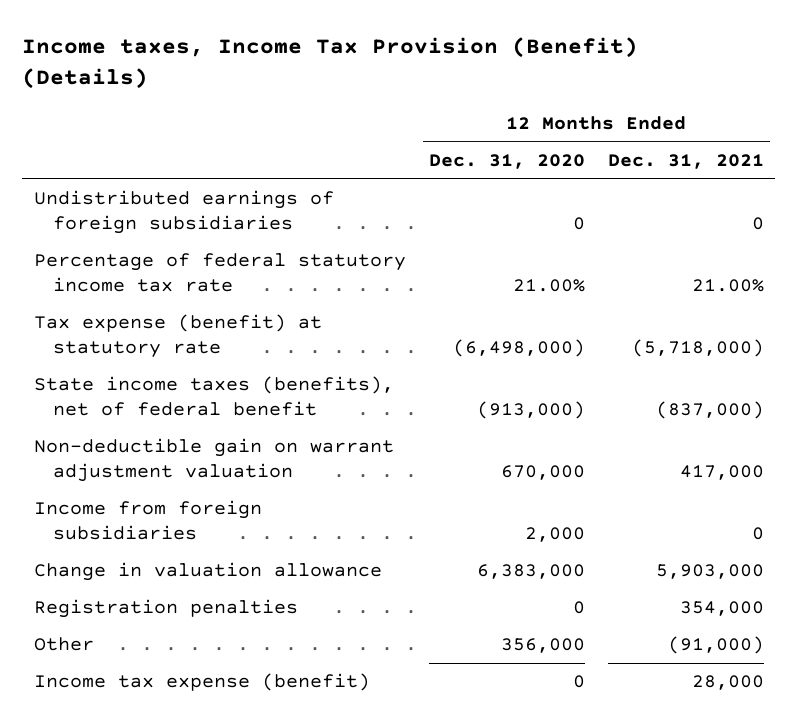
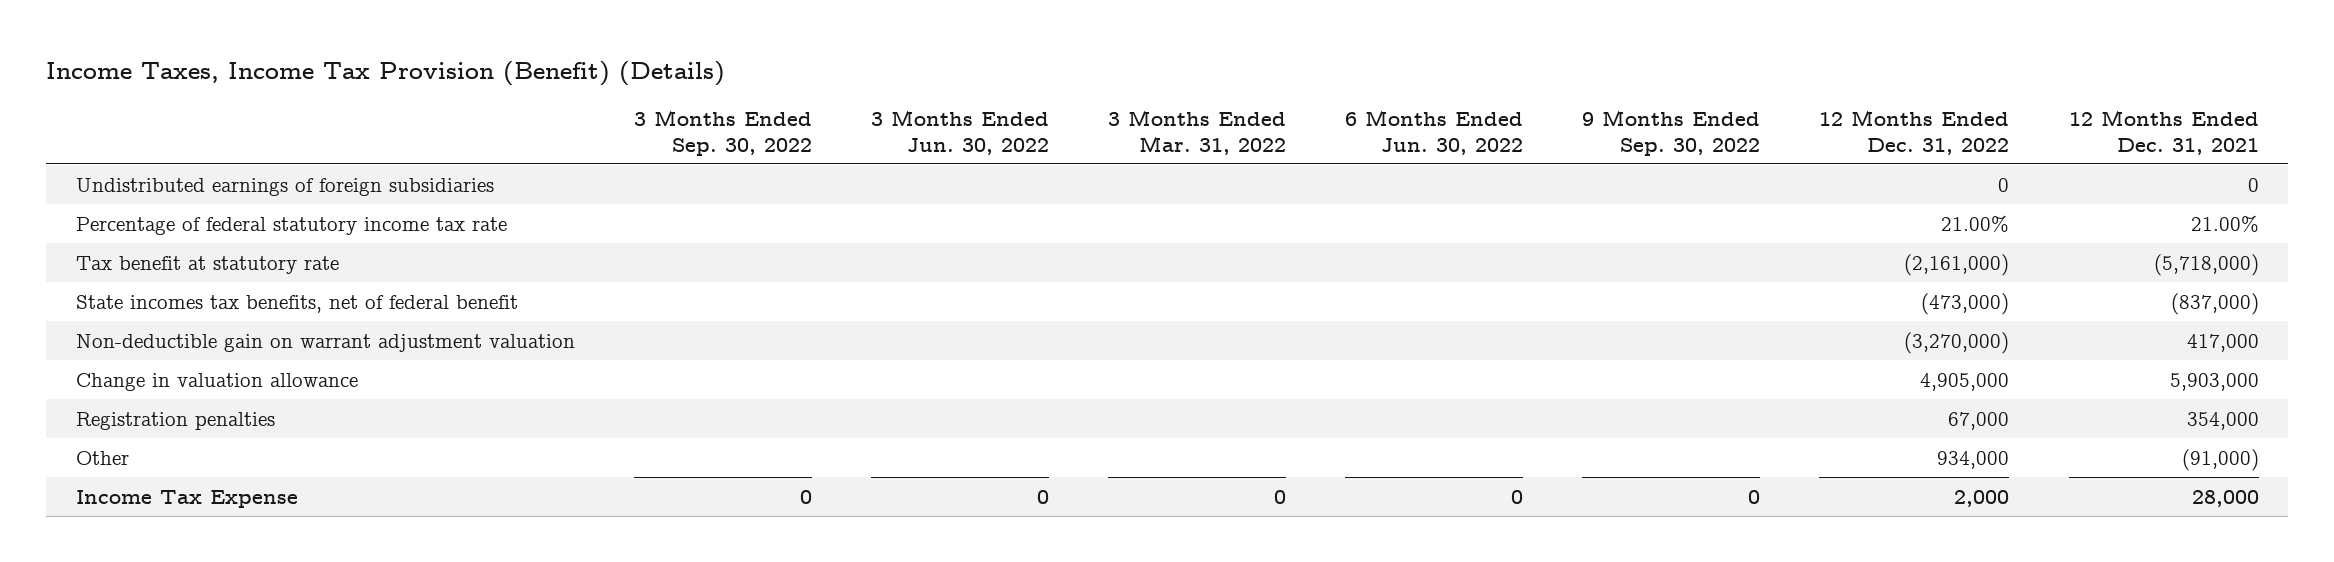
- Income taxes, Income Tax Provision (Benefit) (Details)
+ Income Taxes, Income Tax Provision (Benefit) (Details)
- | 12 Months Ended Dec. 31, 2020 | 12 Months Ended Dec. 31, 2021
+ | 3 Months Ended Sep. 30, 2022 | 3 Months Ended Jun. 30, 2022 | 3 Months Ended Mar. 31, 2022 | 6 Months Ended Jun. 30, 2022 | 9 Months Ended Sep. 30, 2022 | 12 Months Ended Dec. 31, 2022 | 12 Months Ended Dec. 31, 2021
- Tax expense (benefit) at statutory rate | (6,498,000) | (5,718,000)
- State income taxes (benefits), net of federal benefit | (913,000) | (837,000)
+ Tax benefit at statutory rate | | | | | | (2,161,000) | (5,718,000)
+ State incomes tax benefits, net of federal benefit | | | | | | (473,000) | (837,000)
- Income from foreign subsidiaries | 2,000 | 0
- Income tax expense (benefit) | 0 | 28,000
+ Income Tax Expense | 0 | 0 | 0 | 0 | 0 | 2,000 | 28,000

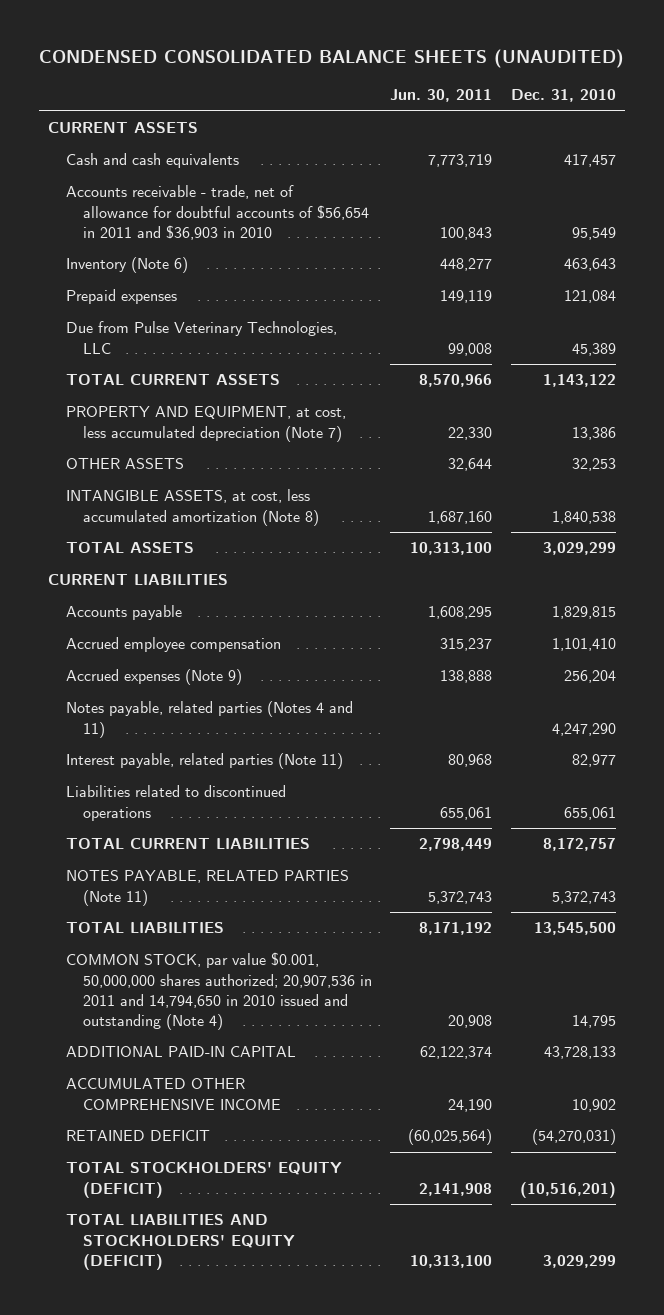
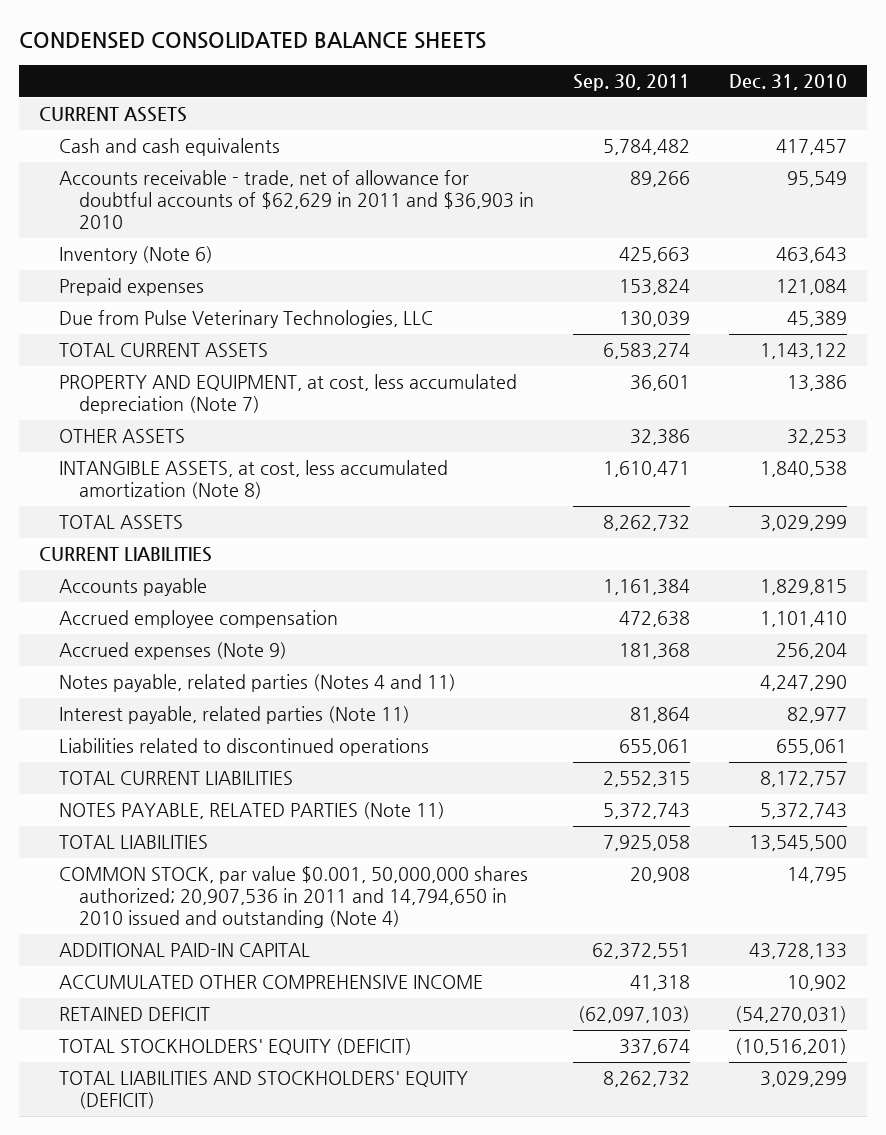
- CONDENSED CONSOLIDATED BALANCE SHEETS (UNAUDITED)
+ CONDENSED CONSOLIDATED BALANCE SHEETS
- | Jun. 30, 2011 | Dec. 31, 2010
+ | Sep. 30, 2011 | Dec. 31, 2010
- Accounts receivable - trade, net of allowance for doubtful accounts of $56,654 in 2011 and $36,903 in 2010 | 100,843 | 95,549
+ Accounts receivable - trade, net of allowance for doubtful accounts of $62,629 in 2011 and $36,903 in 2010 | 89,266 | 95,549

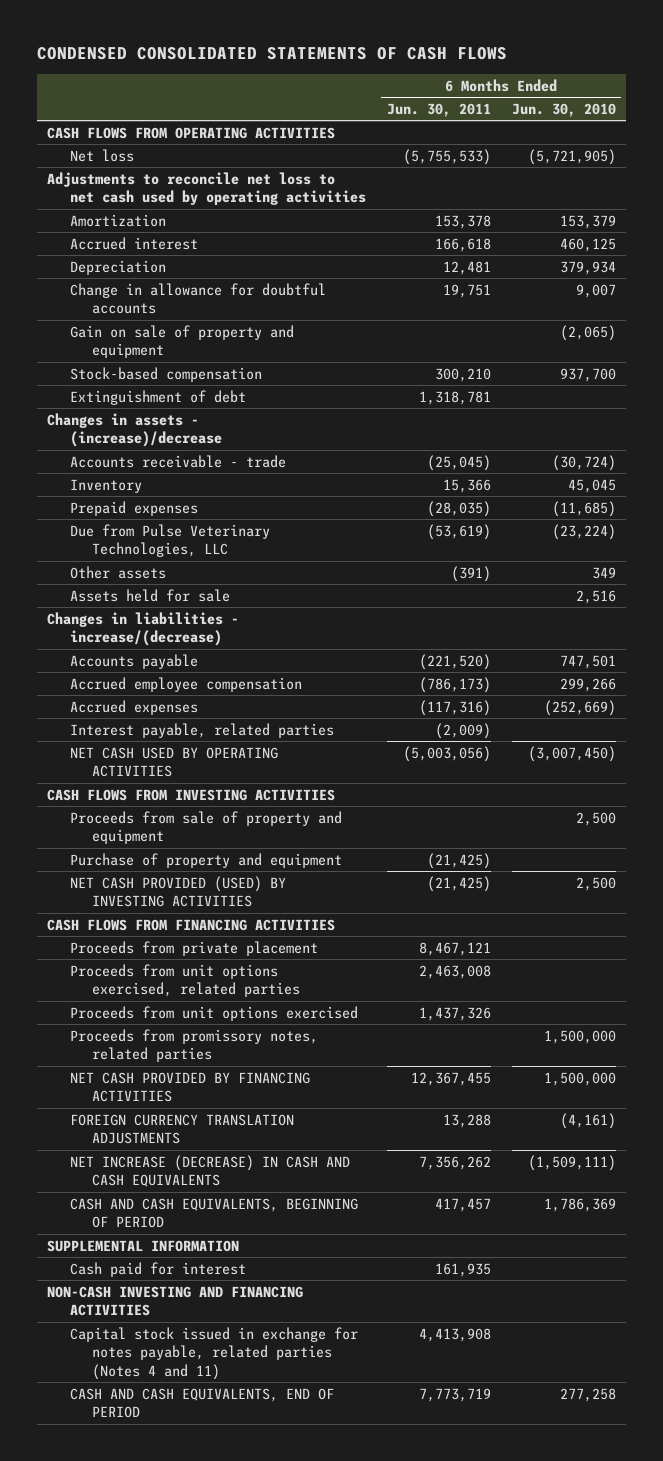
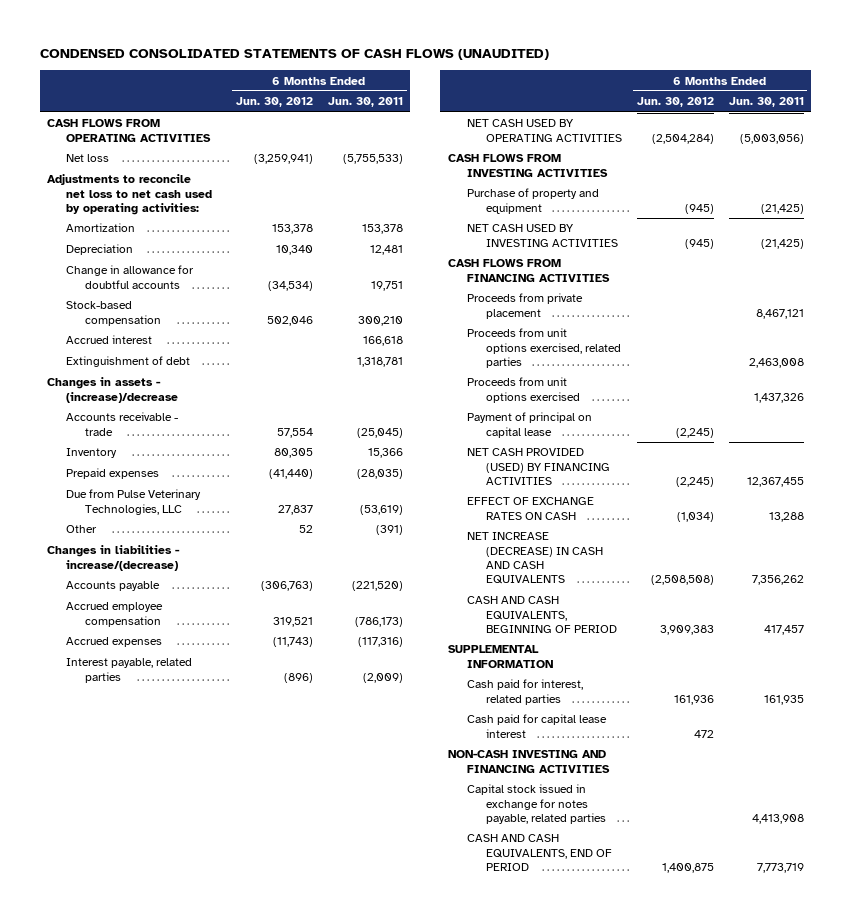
- CONDENSED CONSOLIDATED STATEMENTS OF CASH FLOWS
+ CONDENSED CONSOLIDATED STATEMENTS OF CASH FLOWS (UNAUDITED)
- | 6 Months Ended Jun. 30, 2011 | 6 Months Ended Jun. 30, 2010
+ | 6 Months Ended Jun. 30, 2012 | 6 Months Ended Jun. 30, 2011
- Adjustments to reconcile net loss to net cash used by operating activities
+ Adjustments to reconcile net loss to net cash used by operating activities:
- Gain on sale of property and equipment | | (2,065)
moved down: Accrued interest | | 166,618
- Other assets | (391) | 349
- Assets held for sale | | 2,516
+ Other | 52 | (391)
- Proceeds from sale of property and equipment | | 2,500
- NET CASH PROVIDED (USED) BY INVESTING ACTIVITIES | (21,425) | 2,500
+ NET CASH USED BY INVESTING ACTIVITIES | (945) | (21,425)
- Proceeds from promissory notes, related parties | | 1,500,000
- NET CASH PROVIDED BY FINANCING ACTIVITIES | 12,367,455 | 1,500,000
- FOREIGN CURRENCY TRANSLATION ADJUSTMENTS | 13,288 | (4,161)
+ Payment of principal on capital lease | (2,245) |
+ NET CASH PROVIDED (USED) BY FINANCING ACTIVITIES | (2,245) | 12,367,455
+ EFFECT OF EXCHANGE RATES ON CASH | (1,034) | 13,288
- Cash paid for interest | 161,935 |
+ Cash paid for interest, related parties | 161,936 | 161,935
+ Cash paid for capital lease interest | 472 |
- Capital stock issued in exchange for notes payable, related parties (Notes 4 and 11) | 4,413,908 |
+ Capital stock issued in exchange for notes payable, related parties | | 4,413,908

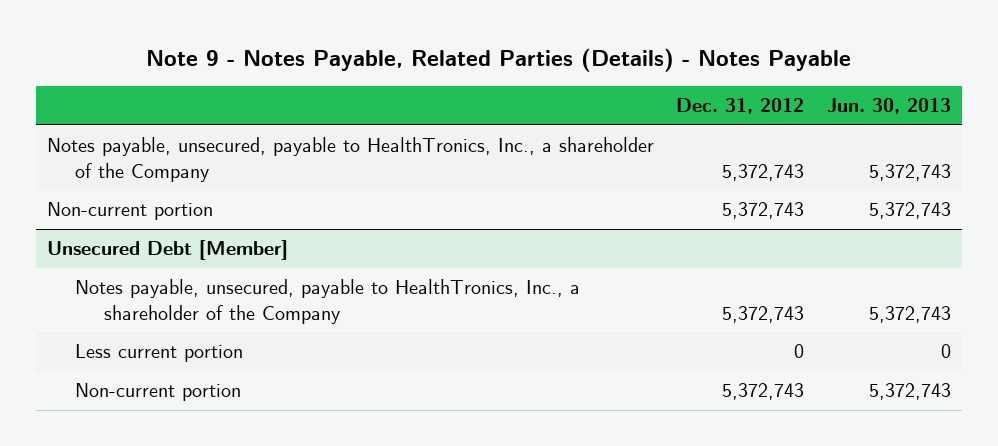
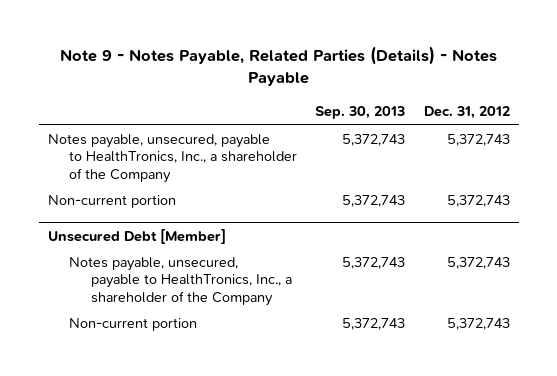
- | Dec. 31, 2012 | Jun. 30, 2013
+ | Sep. 30, 2013 | Dec. 31, 2012
@ Unsecured Debt [Member]
- Less current portion | 0 | 0

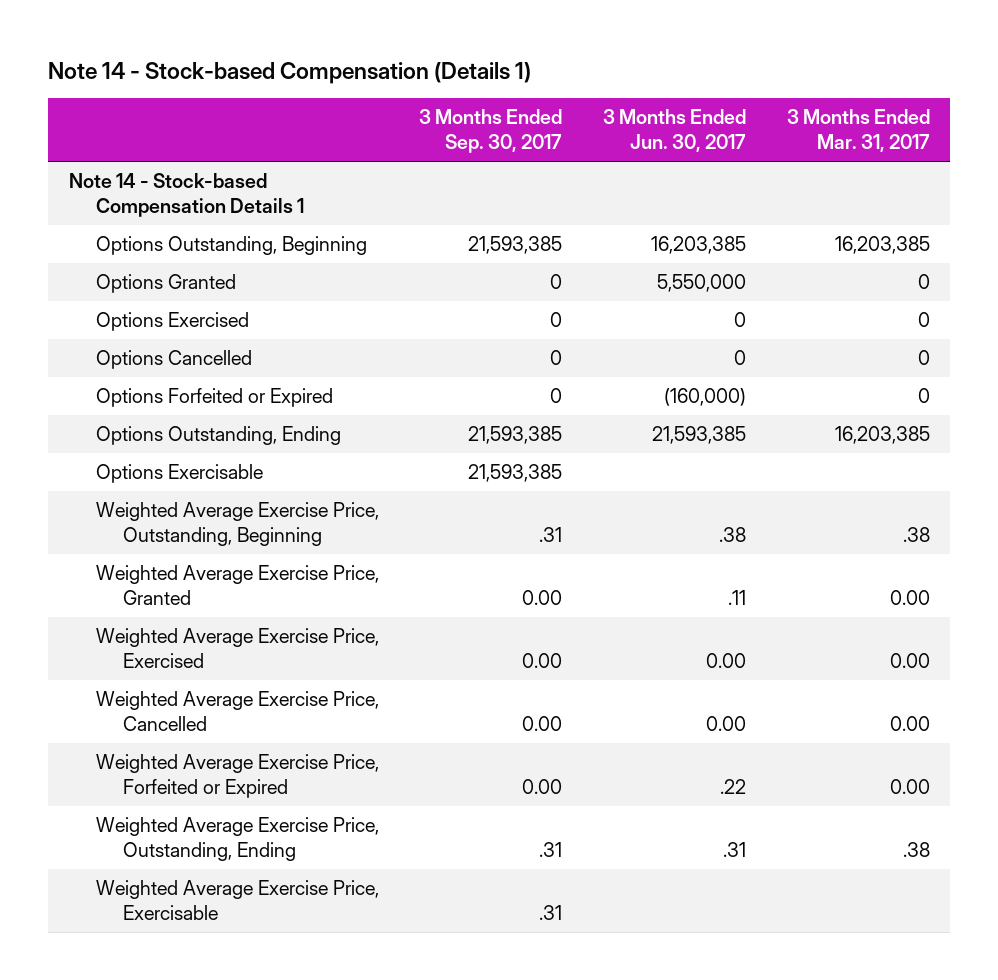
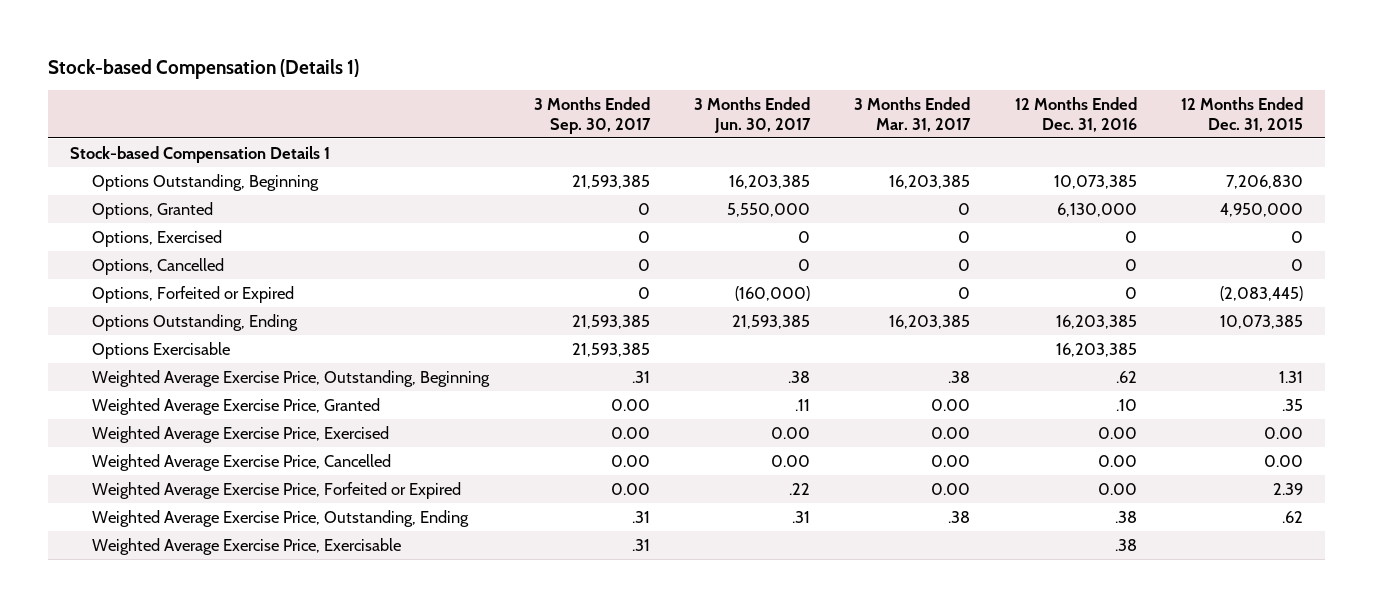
- Note 14 - Stock-based Compensation (Details 1)
+ Stock-based Compensation (Details 1)
- | 3 Months Ended Sep. 30, 2017 | 3 Months Ended Jun. 30, 2017 | 3 Months Ended Mar. 31, 2017
+ | 3 Months Ended Sep. 30, 2017 | 3 Months Ended Jun. 30, 2017 | 3 Months Ended Mar. 31, 2017 | 12 Months Ended Dec. 31, 2016 | 12 Months Ended Dec. 31, 2015
- Note 14 - Stock-based Compensation Details 1
+ Stock-based Compensation Details 1
- Options Granted | 0 | 5,550,000 | 0
- Options Exercised | 0 | 0 | 0
- Options Cancelled | 0 | 0 | 0
- Options Forfeited or Expired | 0 | (160,000) | 0
+ Options, Granted | 0 | 5,550,000 | 0 | 6,130,000 | 4,950,000
+ Options, Exercised | 0 | 0 | 0 | 0 | 0
+ Options, Cancelled | 0 | 0 | 0 | 0 | 0
+ Options, Forfeited or Expired | 0 | (160,000) | 0 | 0 | (2,083,445)

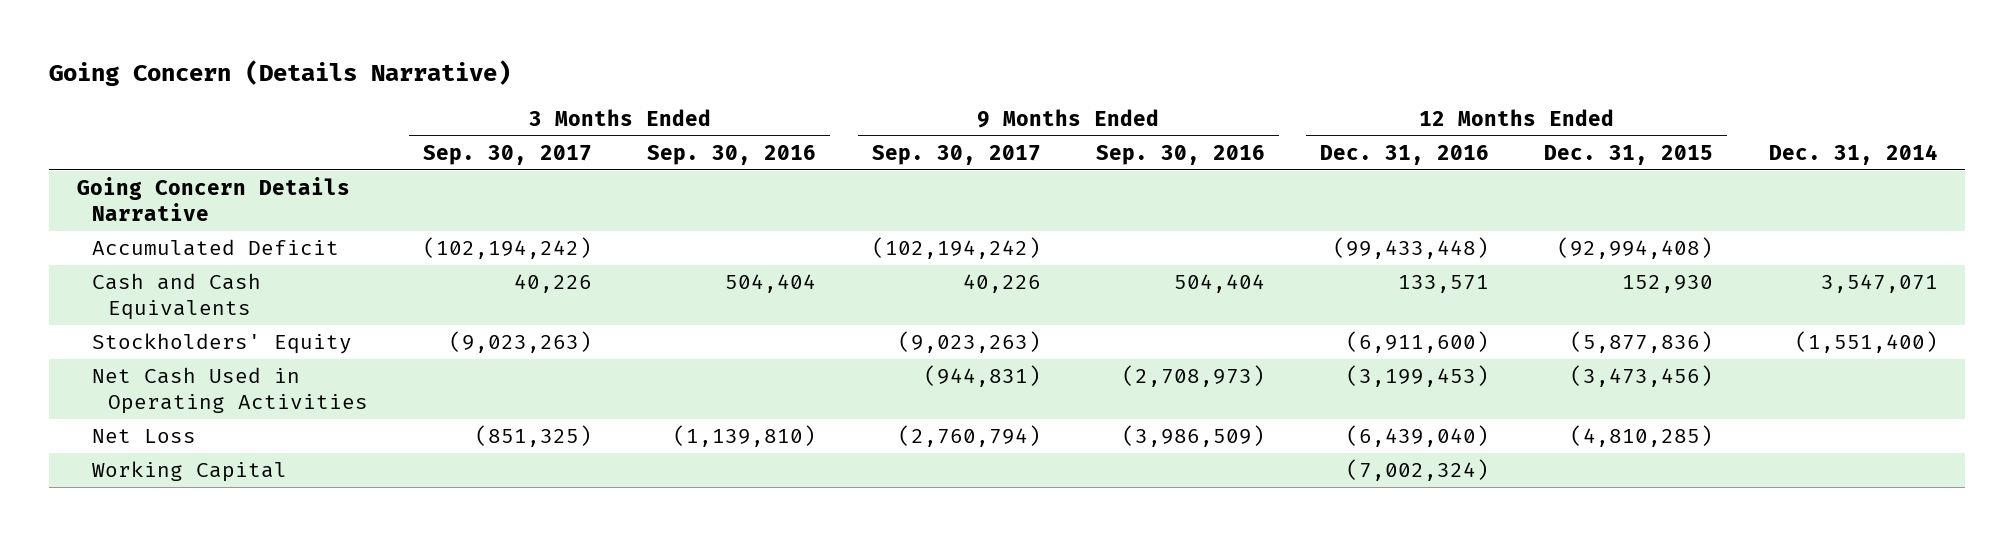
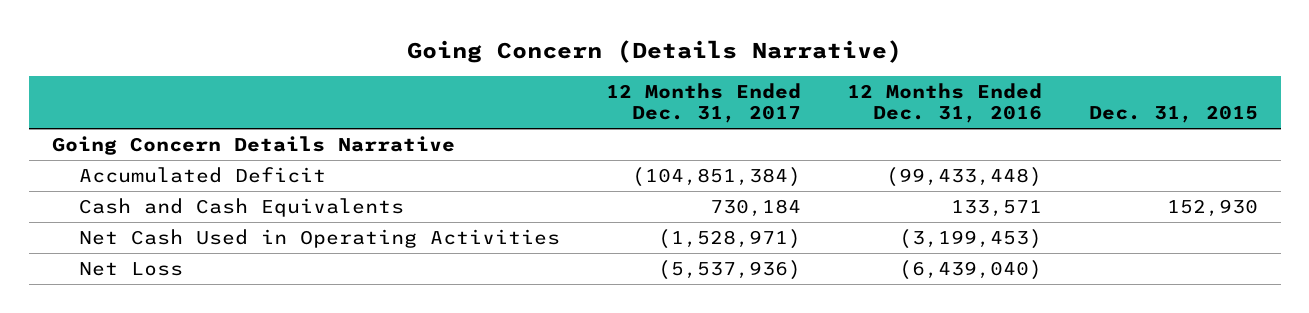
- | 3 Months Ended Sep. 30, 2017 | 3 Months Ended Sep. 30, 2016 | 9 Months Ended Sep. 30, 2017 | 9 Months Ended Sep. 30, 2016 | 12 Months Ended Dec. 31, 2016 | 12 Months Ended Dec. 31, 2015 | Dec. 31, 2014
+ | 12 Months Ended Dec. 31, 2017 | 12 Months Ended Dec. 31, 2016 | Dec. 31, 2015
- Stockholders' Equity | (9,023,263) | | (9,023,263) | | (6,911,600) | (5,877,836) | (1,551,400)
- Working Capital | | | | | (7,002,324) | |

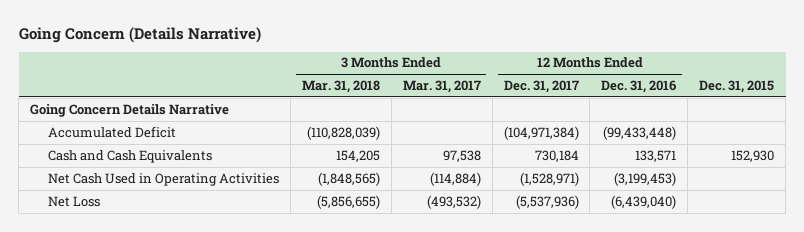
- | 12 Months Ended Dec. 31, 2017 | 12 Months Ended Dec. 31, 2016 | Dec. 31, 2015
+ | 3 Months Ended Mar. 31, 2018 | 3 Months Ended Mar. 31, 2017 | 12 Months Ended Dec. 31, 2017 | 12 Months Ended Dec. 31, 2016 | Dec. 31, 2015
- Accumulated Deficit | (104,851,384) | (99,433,448) |
+ Accumulated Deficit | (110,828,039) | | (104,971,384) | (99,433,448) |

